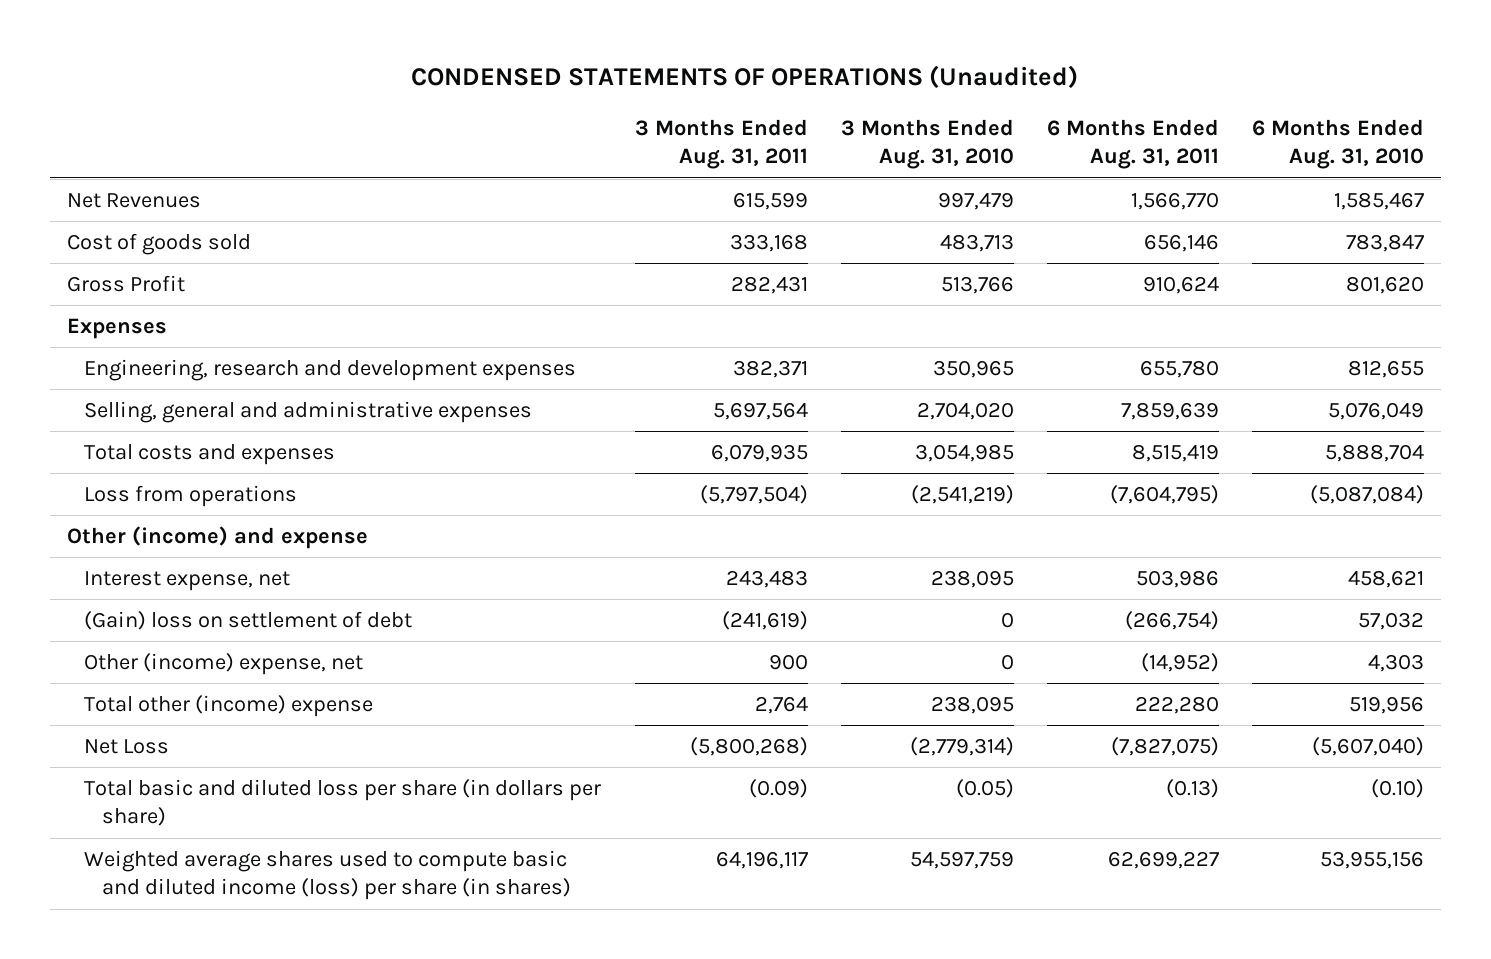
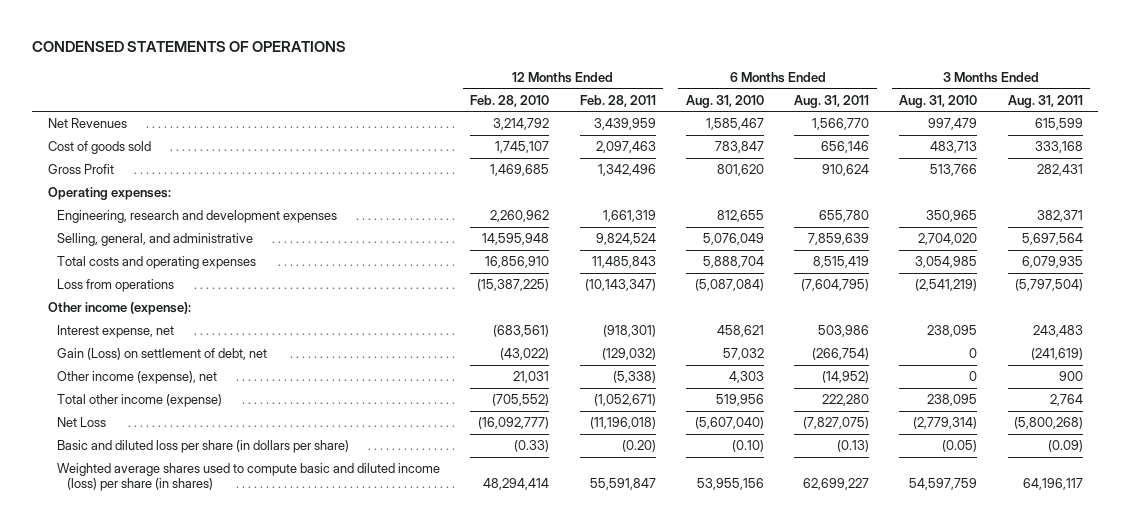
- CONDENSED STATEMENTS OF OPERATIONS (Unaudited)
+ CONDENSED STATEMENTS OF OPERATIONS
- | 3 Months Ended Aug. 31, 2011 | 3 Months Ended Aug. 31, 2010 | 6 Months Ended Aug. 31, 2011 | 6 Months Ended Aug. 31, 2010
+ | 12 Months Ended Feb. 28, 2010 | 12 Months Ended Feb. 28, 2011 | 6 Months Ended Aug. 31, 2010 | 6 Months Ended Aug. 31, 2011 | 3 Months Ended Aug. 31, 2010 | 3 Months Ended Aug. 31, 2011
- Expenses
+ Operating expenses:
- Selling, general and administrative expenses | 5,697,564 | 2,704,020 | 7,859,639 | 5,076,049
- Total costs and expenses | 6,079,935 | 3,054,985 | 8,515,419 | 5,888,704
+ Selling, general, and administrative | 14,595,948 | 9,824,524 | 5,076,049 | 7,859,639 | 2,704,020 | 5,697,564
+ Total costs and operating expenses | 16,856,910 | 11,485,843 | 5,888,704 | 8,515,419 | 3,054,985 | 6,079,935
- Other (income) and expense
+ Other income (expense):
- (Gain) loss on settlement of debt | (241,619) | 0 | (266,754) | 57,032
- Other (income) expense, net | 900 | 0 | (14,952) | 4,303
- Total other (income) expense | 2,764 | 238,095 | 222,280 | 519,956
+ Gain (Loss) on settlement of debt, net | (43,022) | (129,032) | 57,032 | (266,754) | 0 | (241,619)
+ Other income (expense), net | 21,031 | (5,338) | 4,303 | (14,952) | 0 | 900
+ Total other income (expense) | (705,552) | (1,052,671) | 519,956 | 222,280 | 238,095 | 2,764
- Total basic and diluted loss per share (in dollars per share) | (0.09) | (0.05) | (0.13) | (0.10)
+ Basic and diluted loss per share (in dollars per share) | (0.33) | (0.20) | (0.10) | (0.13) | (0.05) | (0.09)

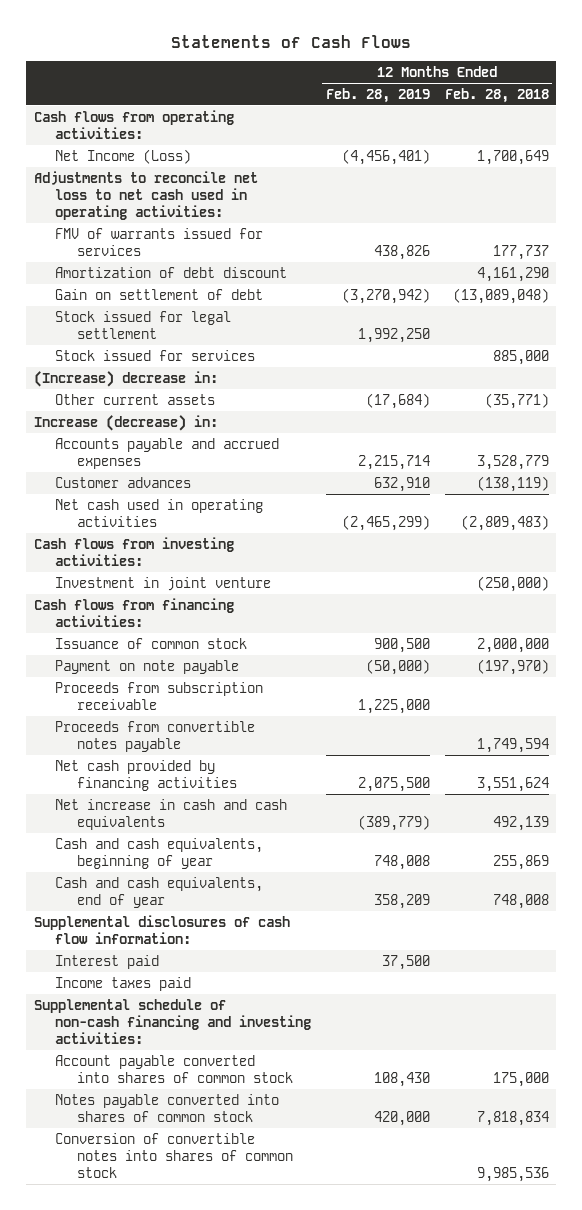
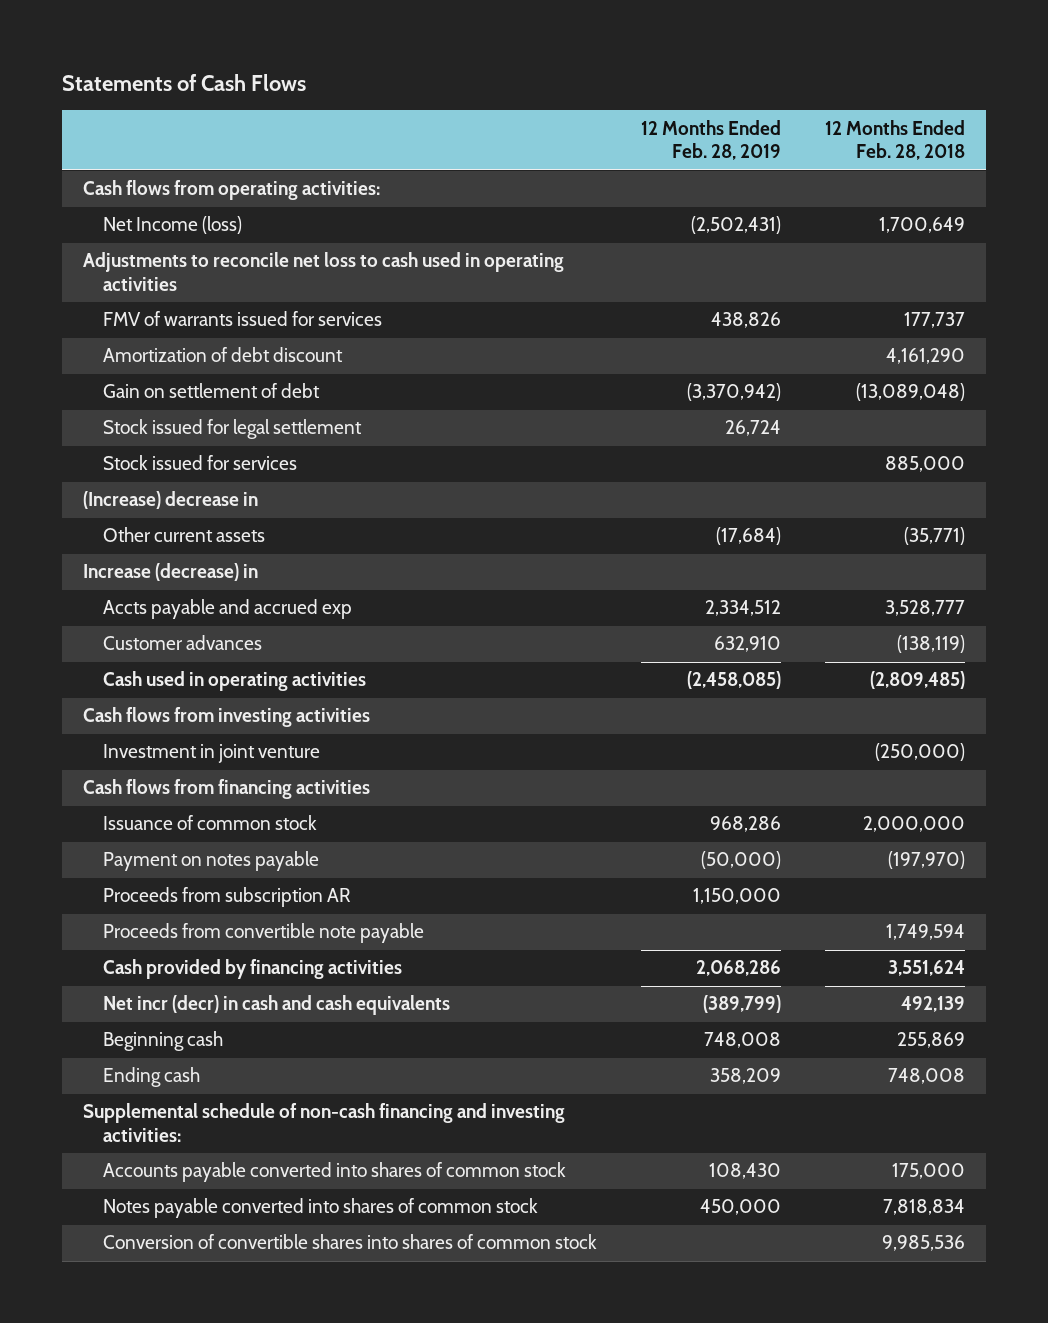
- Net Income (Loss) | (4,456,401) | 1,700,649
- Adjustments to reconcile net loss to net cash used in operating activities:
+ Net Income (loss) | (2,502,431) | 1,700,649
+ Adjustments to reconcile net loss to cash used in operating activities
- Gain on settlement of debt | (3,270,942) | (13,089,048)
- Stock issued for legal settlement | 1,992,250 |
+ Gain on settlement of debt | (3,370,942) | (13,089,048)
+ Stock issued for legal settlement | 26,724 |
- (Increase) decrease in:
+ (Increase) decrease in
- Increase (decrease) in:
- Accounts payable and accrued expenses | 2,215,714 | 3,528,779
+ Increase (decrease) in
+ Accts payable and accrued exp | 2,334,512 | 3,528,777
- Net cash used in operating activities | (2,465,299) | (2,809,483)
- Cash flows from investing activities:
+ Cash used in operating activities | (2,458,085) | (2,809,485)
+ Cash flows from investing activities
- Cash flows from financing activities:
- Issuance of common stock | 900,500 | 2,000,000
- Payment on note payable | (50,000) | (197,970)
- Proceeds from subscription receivable | 1,225,000 |
- Proceeds from convertible notes payable | | 1,749,594
- Net cash provided by financing activities | 2,075,500 | 3,551,624
- Net increase in cash and cash equivalents | (389,779) | 492,139
- Cash and cash equivalents, beginning of year | 748,008 | 255,869
- Cash and cash equivalents, end of year | 358,209 | 748,008
- Supplemental disclosures of cash flow information:
- Interest paid | 37,500 |
- Income taxes paid
+ Cash flows from financing activities
+ Issuance of common stock | 968,286 | 2,000,000
+ Payment on notes payable | (50,000) | (197,970)
+ Proceeds from subscription AR | 1,150,000 |
+ Proceeds from convertible note payable | | 1,749,594
+ Cash provided by financing activities | 2,068,286 | 3,551,624
+ Net incr (decr) in cash and cash equivalents | (389,799) | 492,139
+ Beginning cash | 748,008 | 255,869
+ Ending cash | 358,209 | 748,008
- Account payable converted into shares of common stock | 108,430 | 175,000
- Notes payable converted into shares of common stock | 420,000 | 7,818,834
- Conversion of convertible notes into shares of common stock | | 9,985,536
+ Accounts payable converted into shares of common stock | 108,430 | 175,000
+ Notes payable converted into shares of common stock | 450,000 | 7,818,834
+ Conversion of convertible shares into shares of common stock | | 9,985,536

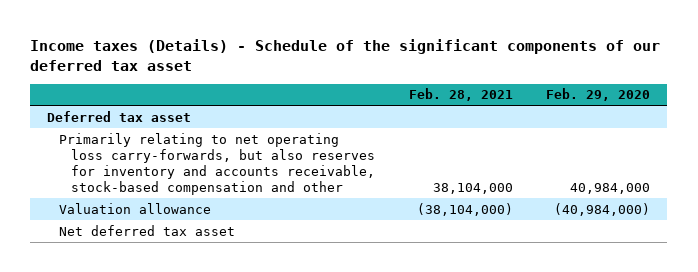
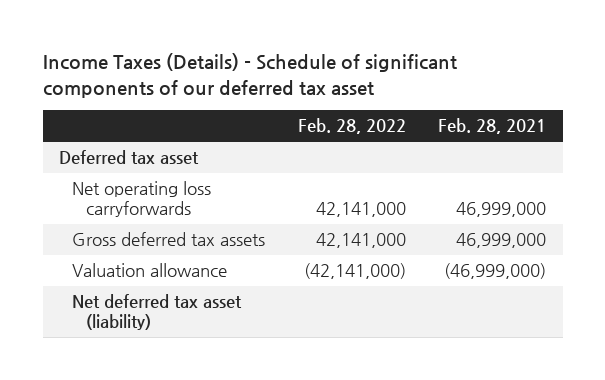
- Income taxes (Details) - Schedule of the significant components of our deferred tax asset
+ Income Taxes (Details) - Schedule of significant components of our deferred tax asset
- | Feb. 28, 2021 | Feb. 29, 2020
+ | Feb. 28, 2022 | Feb. 28, 2021
- Primarily relating to net operating loss carry-forwards, but also reserves for inventory and accounts receivable, stock-based compensation and other | 38,104,000 | 40,984,000
- Valuation allowance | (38,104,000) | (40,984,000)
- Net deferred tax asset
+ Net operating loss carryforwards | 42,141,000 | 46,999,000
+ Gross deferred tax assets | 42,141,000 | 46,999,000
+ Valuation allowance | (42,141,000) | (46,999,000)
+ Net deferred tax asset (liability)

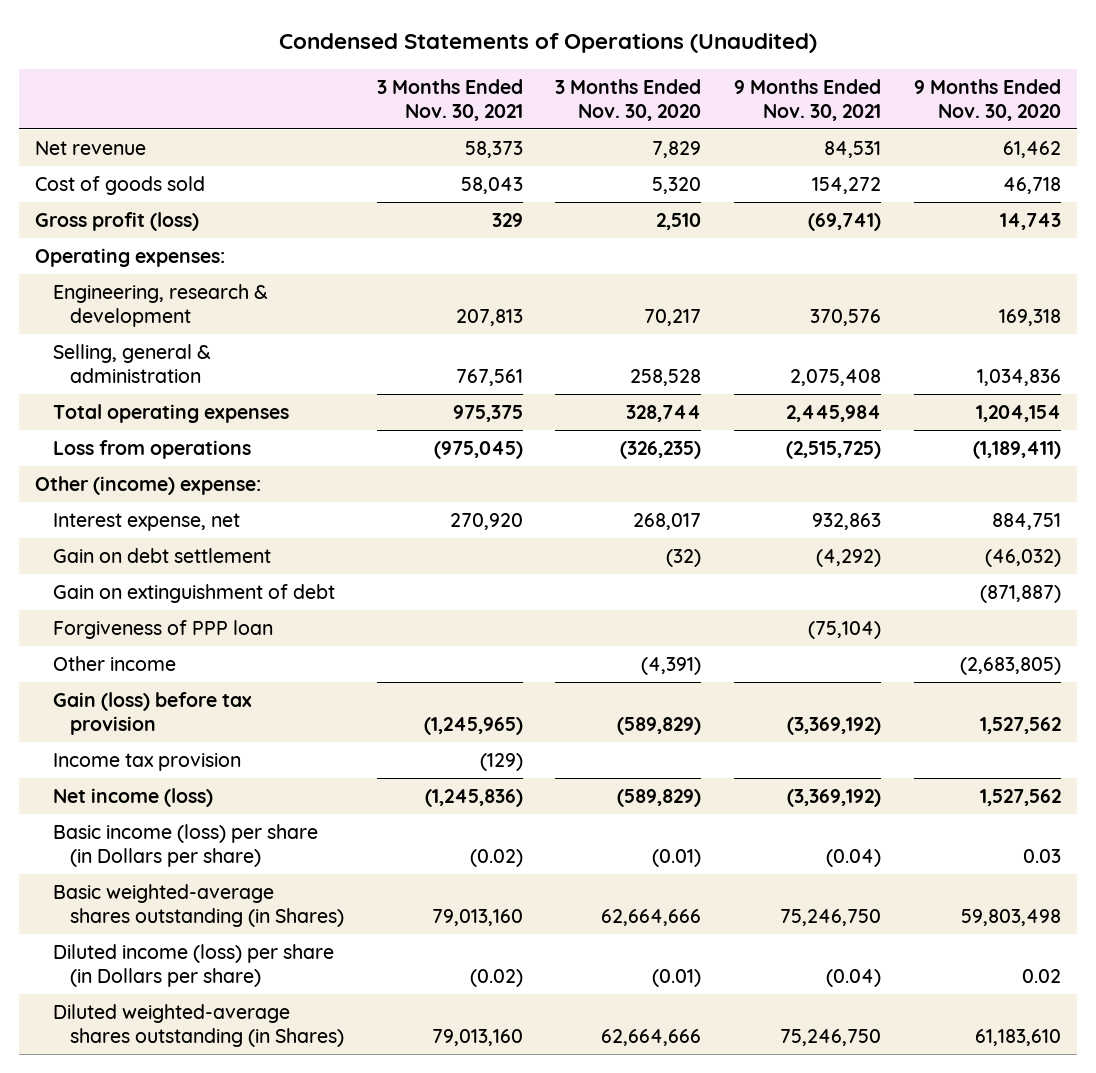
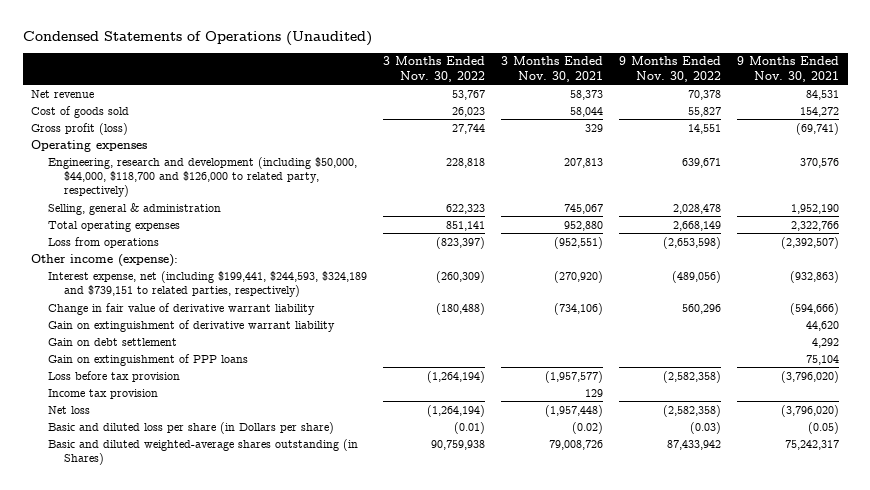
- | 3 Months Ended Nov. 30, 2021 | 3 Months Ended Nov. 30, 2020 | 9 Months Ended Nov. 30, 2021 | 9 Months Ended Nov. 30, 2020
+ | 3 Months Ended Nov. 30, 2022 | 3 Months Ended Nov. 30, 2021 | 9 Months Ended Nov. 30, 2022 | 9 Months Ended Nov. 30, 2021
- Cost of goods sold | 58,043 | 5,320 | 154,272 | 46,718
+ Cost of goods sold | 26,023 | 58,044 | 55,827 | 154,272
- Operating expenses:
- Engineering, research & development | 207,813 | 70,217 | 370,576 | 169,318
- Selling, general & administration | 767,561 | 258,528 | 2,075,408 | 1,034,836
- Total operating expenses | 975,375 | 328,744 | 2,445,984 | 1,204,154
- Loss from operations | (975,045) | (326,235) | (2,515,725) | (1,189,411)
- Other (income) expense:
- Interest expense, net | 270,920 | 268,017 | 932,863 | 884,751
- Gain on debt settlement | | (32) | (4,292) | (46,032)
- Gain on extinguishment of debt | | | | (871,887)
- Forgiveness of PPP loan | | | (75,104) |
- Other income | | (4,391) | | (2,683,805)
- Gain (loss) before tax provision | (1,245,965) | (589,829) | (3,369,192) | 1,527,562
- Income tax provision | (129) | | |
- Net income (loss) | (1,245,836) | (589,829) | (3,369,192) | 1,527,562
- Basic income (loss) per share (in Dollars per share) | (0.02) | (0.01) | (0.04) | 0.03
- Basic weighted-average shares outstanding (in Shares) | 79,013,160 | 62,664,666 | 75,246,750 | 59,803,498
- Diluted income (loss) per share (in Dollars per share) | (0.02) | (0.01) | (0.04) | 0.02
- Diluted weighted-average shares outstanding (in Shares) | 79,013,160 | 62,664,666 | 75,246,750 | 61,183,610
+ Operating expenses
+ Engineering, research and development (including $50,000, $44,000, $118,700 and $126,000 to related party, respectively) | 228,818 | 207,813 | 639,671 | 370,576
+ Selling, general & administration | 622,323 | 745,067 | 2,028,478 | 1,952,190
+ Total operating expenses | 851,141 | 952,880 | 2,668,149 | 2,322,766
+ Loss from operations | (823,397) | (952,551) | (2,653,598) | (2,392,507)
+ Other income (expense):
+ Interest expense, net (including $199,441, $244,593, $324,189 and $739,151 to related parties, respectively) | (260,309) | (270,920) | (489,056) | (932,863)
+ Change in fair value of derivative warrant liability | (180,488) | (734,106) | 560,296 | (594,666)
+ Gain on extinguishment of derivative warrant liability | | | | 44,620
+ Gain on debt settlement | | | | 4,292
+ Gain on extinguishment of PPP loans | | | | 75,104
+ Loss before tax provision | (1,264,194) | (1,957,577) | (2,582,358) | (3,796,020)
+ Income tax provision | | 129 | |
+ Net loss | (1,264,194) | (1,957,448) | (2,582,358) | (3,796,020)
+ Basic and diluted loss per share (in Dollars per share) | (0.01) | (0.02) | (0.03) | (0.05)
+ Basic and diluted weighted-average shares outstanding (in Shares) | 90,759,938 | 79,008,726 | 87,433,942 | 75,242,317

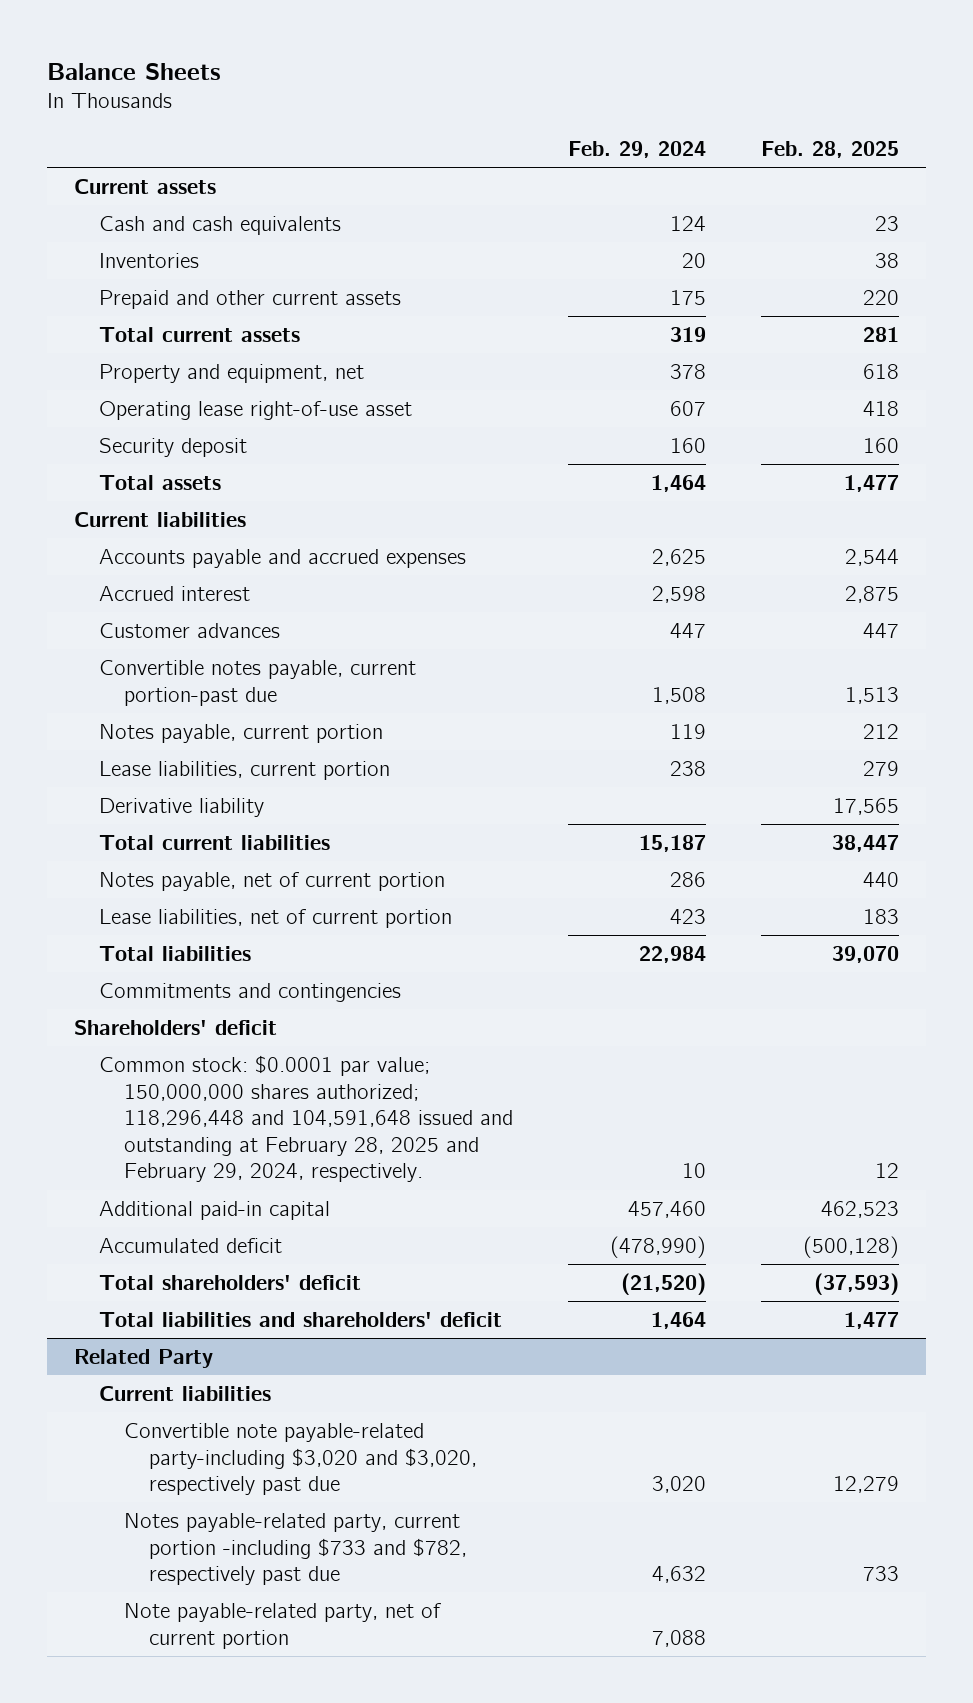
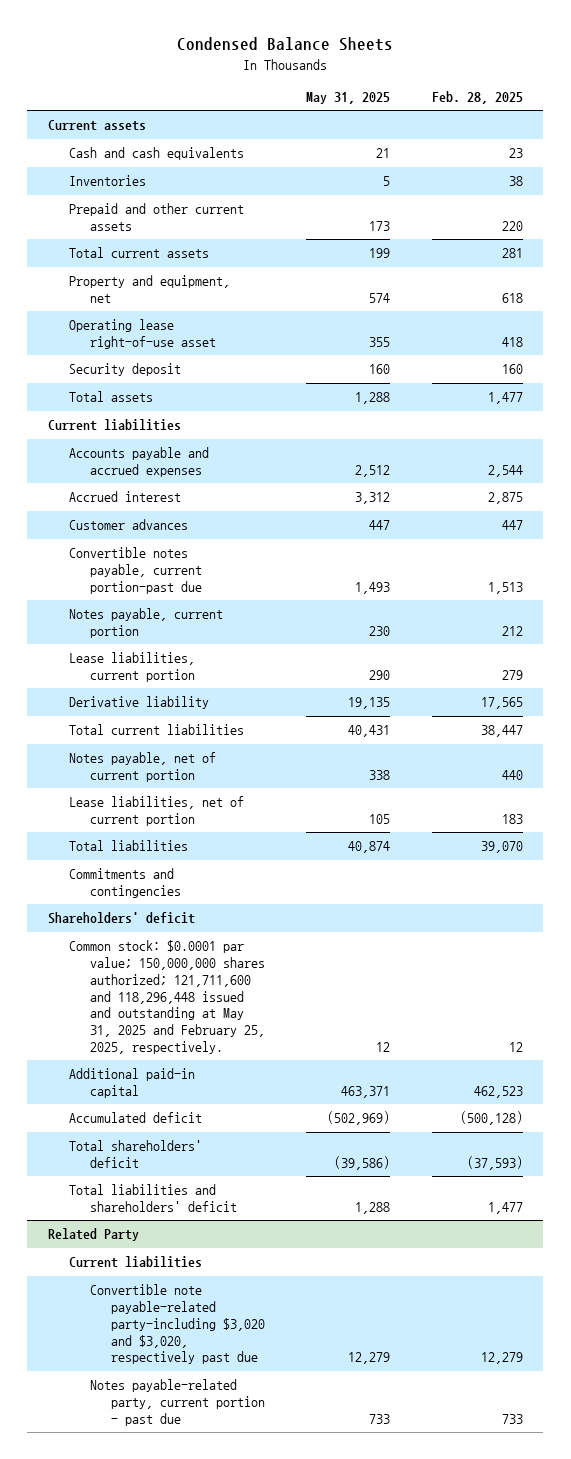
- Balance Sheets
+ Condensed Balance Sheets
- | Feb. 29, 2024 | Feb. 28, 2025
+ | May 31, 2025 | Feb. 28, 2025
- Common stock: $0.0001 par value; 150,000,000 shares authorized; 118,296,448 and 104,591,648 issued and outstanding at February 28, 2025 and February 29, 2024, respectively. | 10 | 12
+ Common stock: $0.0001 par value; 150,000,000 shares authorized; 121,711,600 and 118,296,448 issued and outstanding at May 31, 2025 and February 25, 2025, respectively. | 12 | 12
@ Related Party
- Notes payable-related party, current portion -including $733 and $782, respectively past due | 4,632 | 733
- Note payable-related party, net of current portion | 7,088 |
+ Notes payable-related party, current portion - past due | 733 | 733

